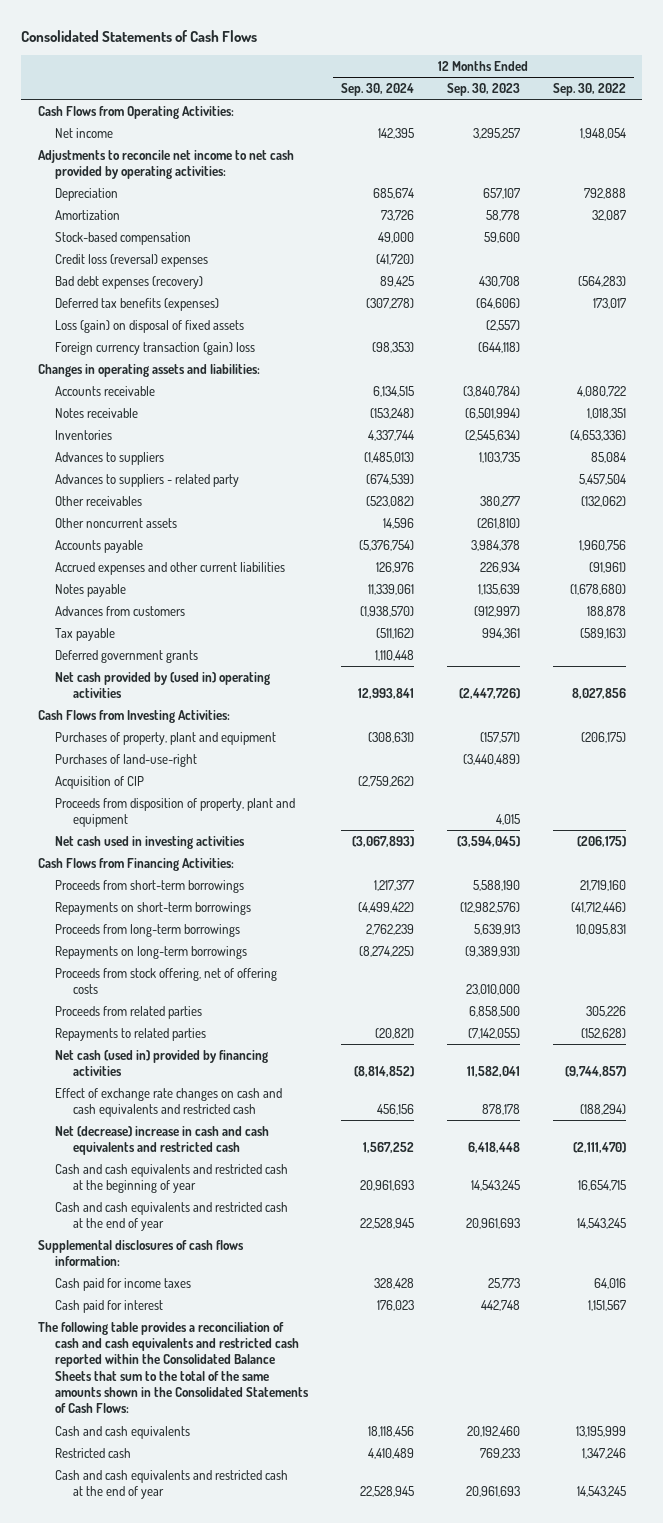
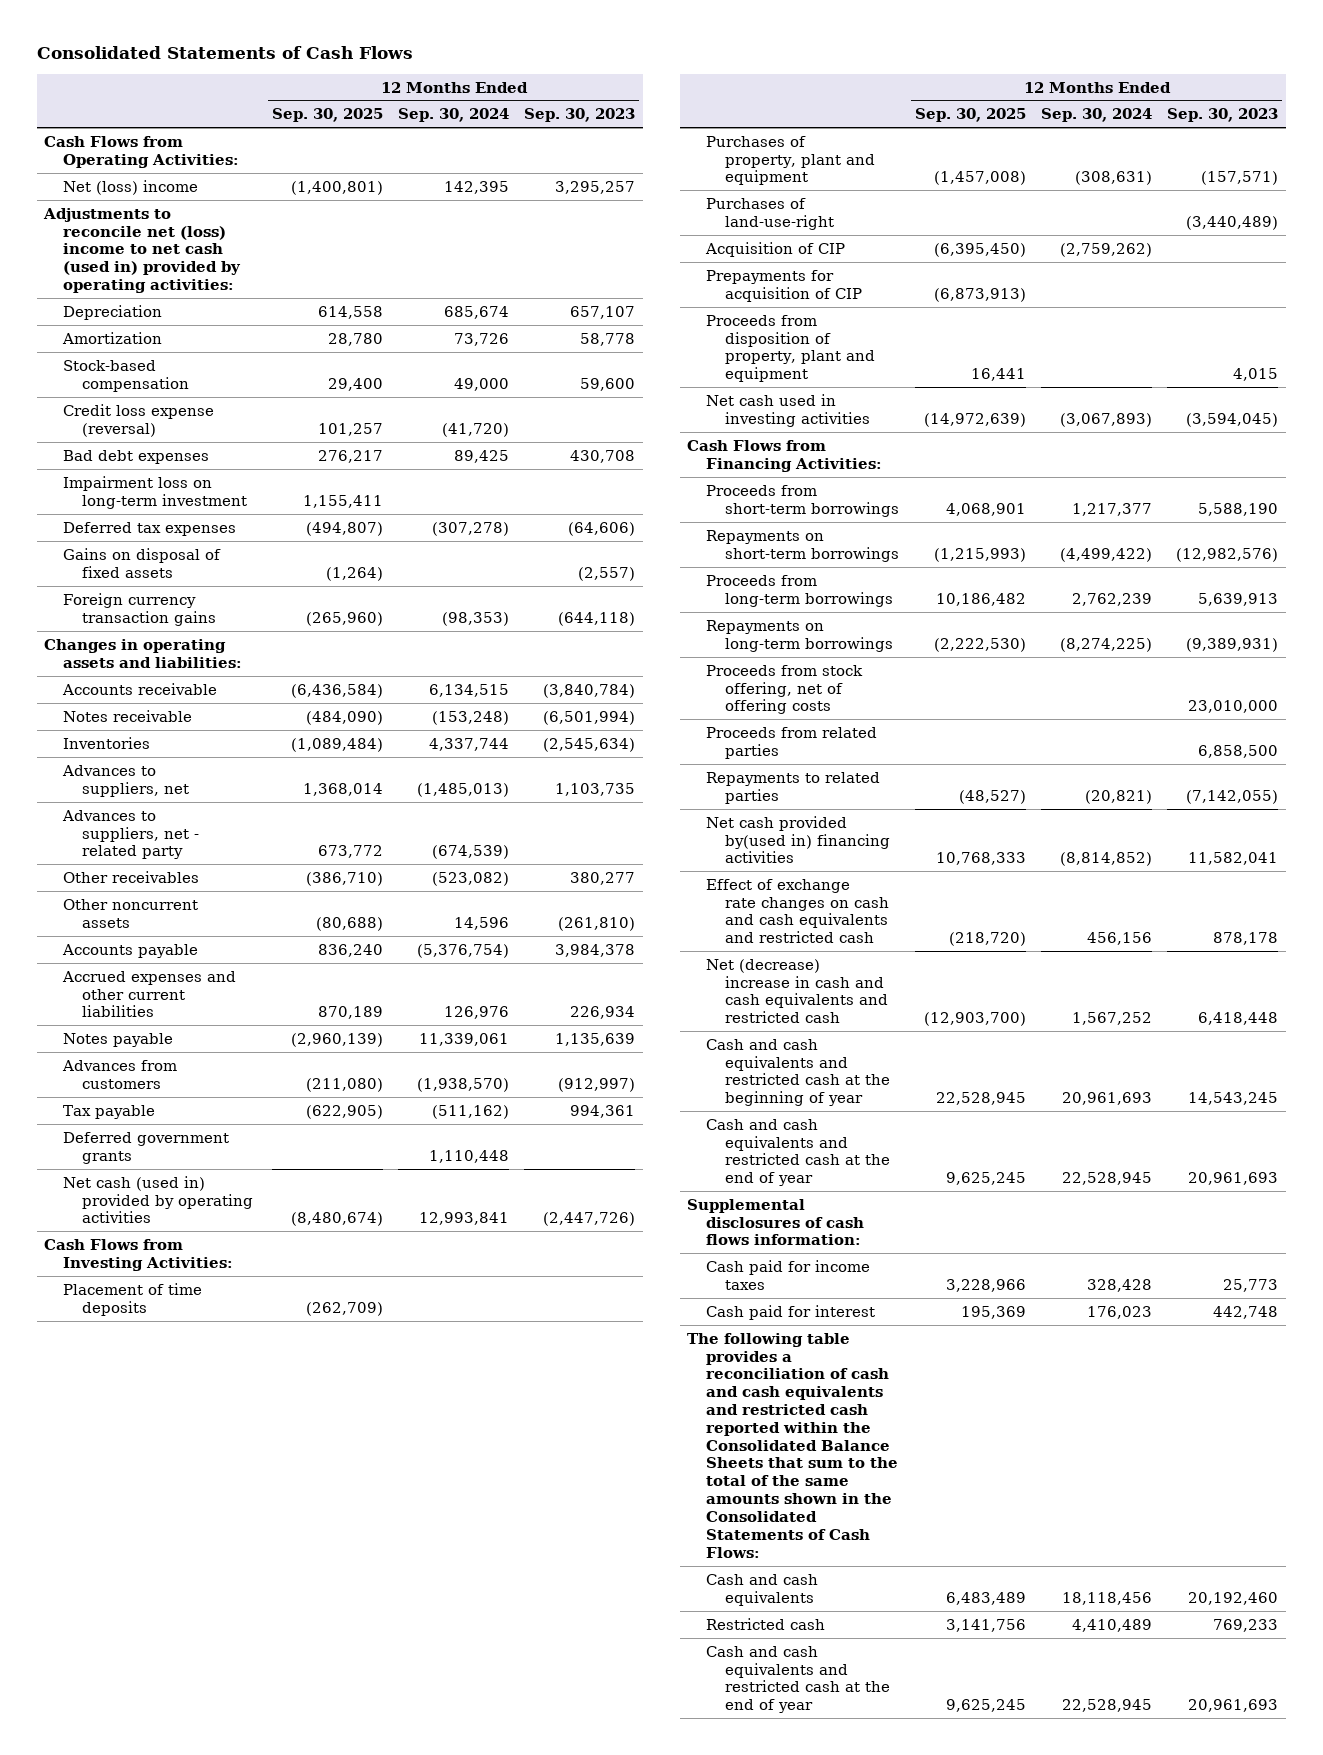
- | 12 Months Ended Sep. 30, 2024 | 12 Months Ended Sep. 30, 2023 | 12 Months Ended Sep. 30, 2022
+ | 12 Months Ended Sep. 30, 2025 | 12 Months Ended Sep. 30, 2024 | 12 Months Ended Sep. 30, 2023
- Net income | 142,395 | 3,295,257 | 1,948,054
- Adjustments to reconcile net income to net cash provided by operating activities:
+ Net (loss) income | (1,400,801) | 142,395 | 3,295,257
+ Adjustments to reconcile net (loss) income to net cash (used in) provided by operating activities:
- Credit loss (reversal) expenses | (41,720) | |
- Bad debt expenses (recovery) | 89,425 | 430,708 | (564,283)
- Deferred tax benefits (expenses) | (307,278) | (64,606) | 173,017
- Loss (gain) on disposal of fixed assets | | (2,557) |
- Foreign currency transaction (gain) loss | (98,353) | (644,118) |
+ Credit loss expense (reversal) | 101,257 | (41,720) |
+ Bad debt expenses | 276,217 | 89,425 | 430,708
+ Impairment loss on long-term investment | 1,155,411 | |
+ Deferred tax expenses | (494,807) | (307,278) | (64,606)
+ Gains on disposal of fixed assets | (1,264) | | (2,557)
+ Foreign currency transaction gains | (265,960) | (98,353) | (644,118)
- Advances to suppliers | (1,485,013) | 1,103,735 | 85,084
- Advances to suppliers - related party | (674,539) | | 5,457,504
+ Advances to suppliers, net | 1,368,014 | (1,485,013) | 1,103,735
+ Advances to suppliers, net - related party | 673,772 | (674,539) |
- Net cash provided by (used in) operating activities | 12,993,841 | (2,447,726) | 8,027,856
+ Net cash (used in) provided by operating activities | (8,480,674) | 12,993,841 | (2,447,726)
+ Placement of time deposits | (262,709) | |
+ Prepayments for acquisition of CIP | (6,873,913) | |
- Net cash (used in) provided by financing activities | (8,814,852) | 11,582,041 | (9,744,857)
+ Net cash provided by(used in) financing activities | 10,768,333 | (8,814,852) | 11,582,041

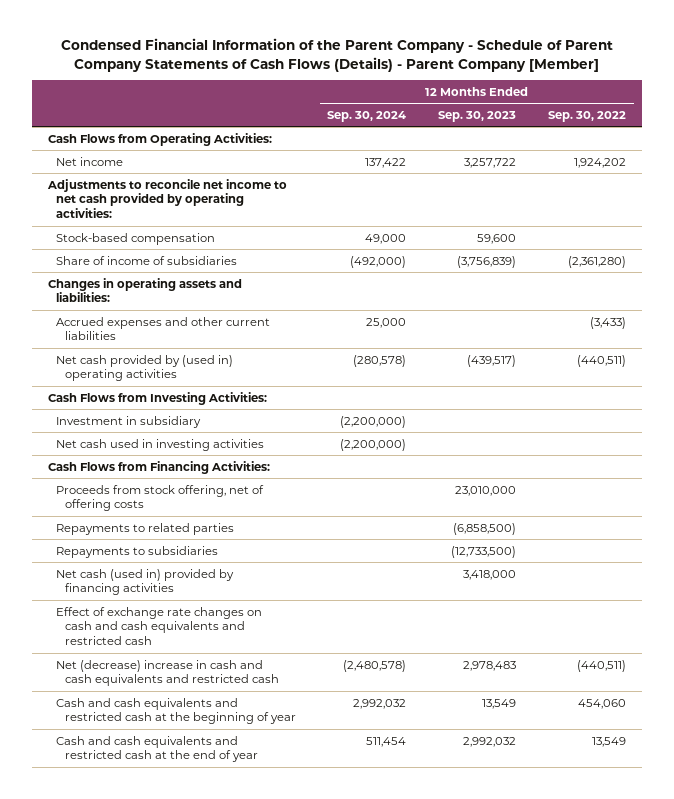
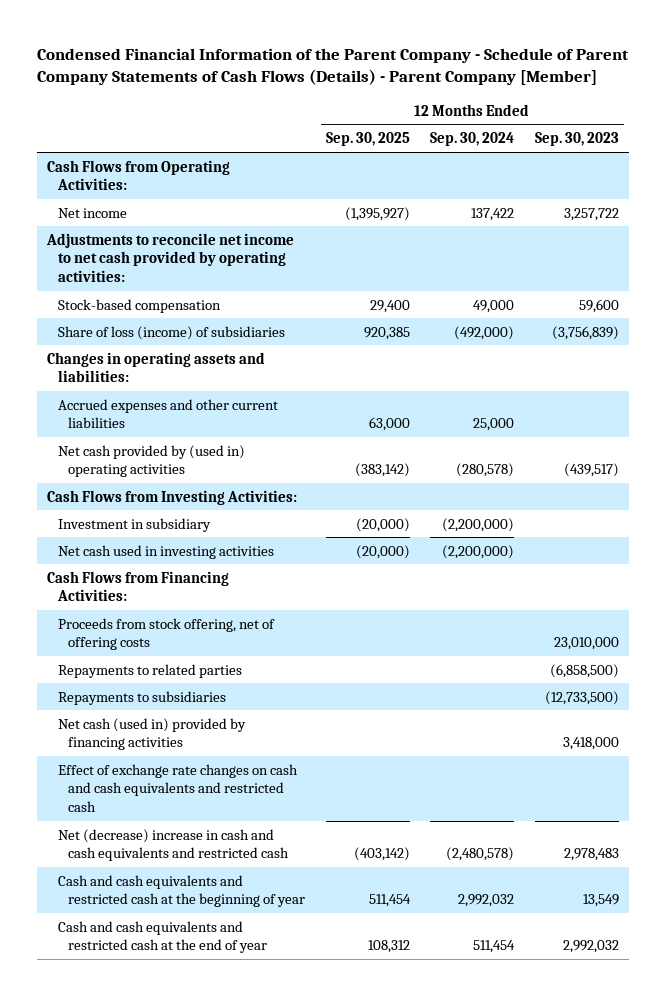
- | 12 Months Ended Sep. 30, 2024 | 12 Months Ended Sep. 30, 2023 | 12 Months Ended Sep. 30, 2022
+ | 12 Months Ended Sep. 30, 2025 | 12 Months Ended Sep. 30, 2024 | 12 Months Ended Sep. 30, 2023
- Share of income of subsidiaries | (492,000) | (3,756,839) | (2,361,280)
+ Share of loss (income) of subsidiaries | 920,385 | (492,000) | (3,756,839)

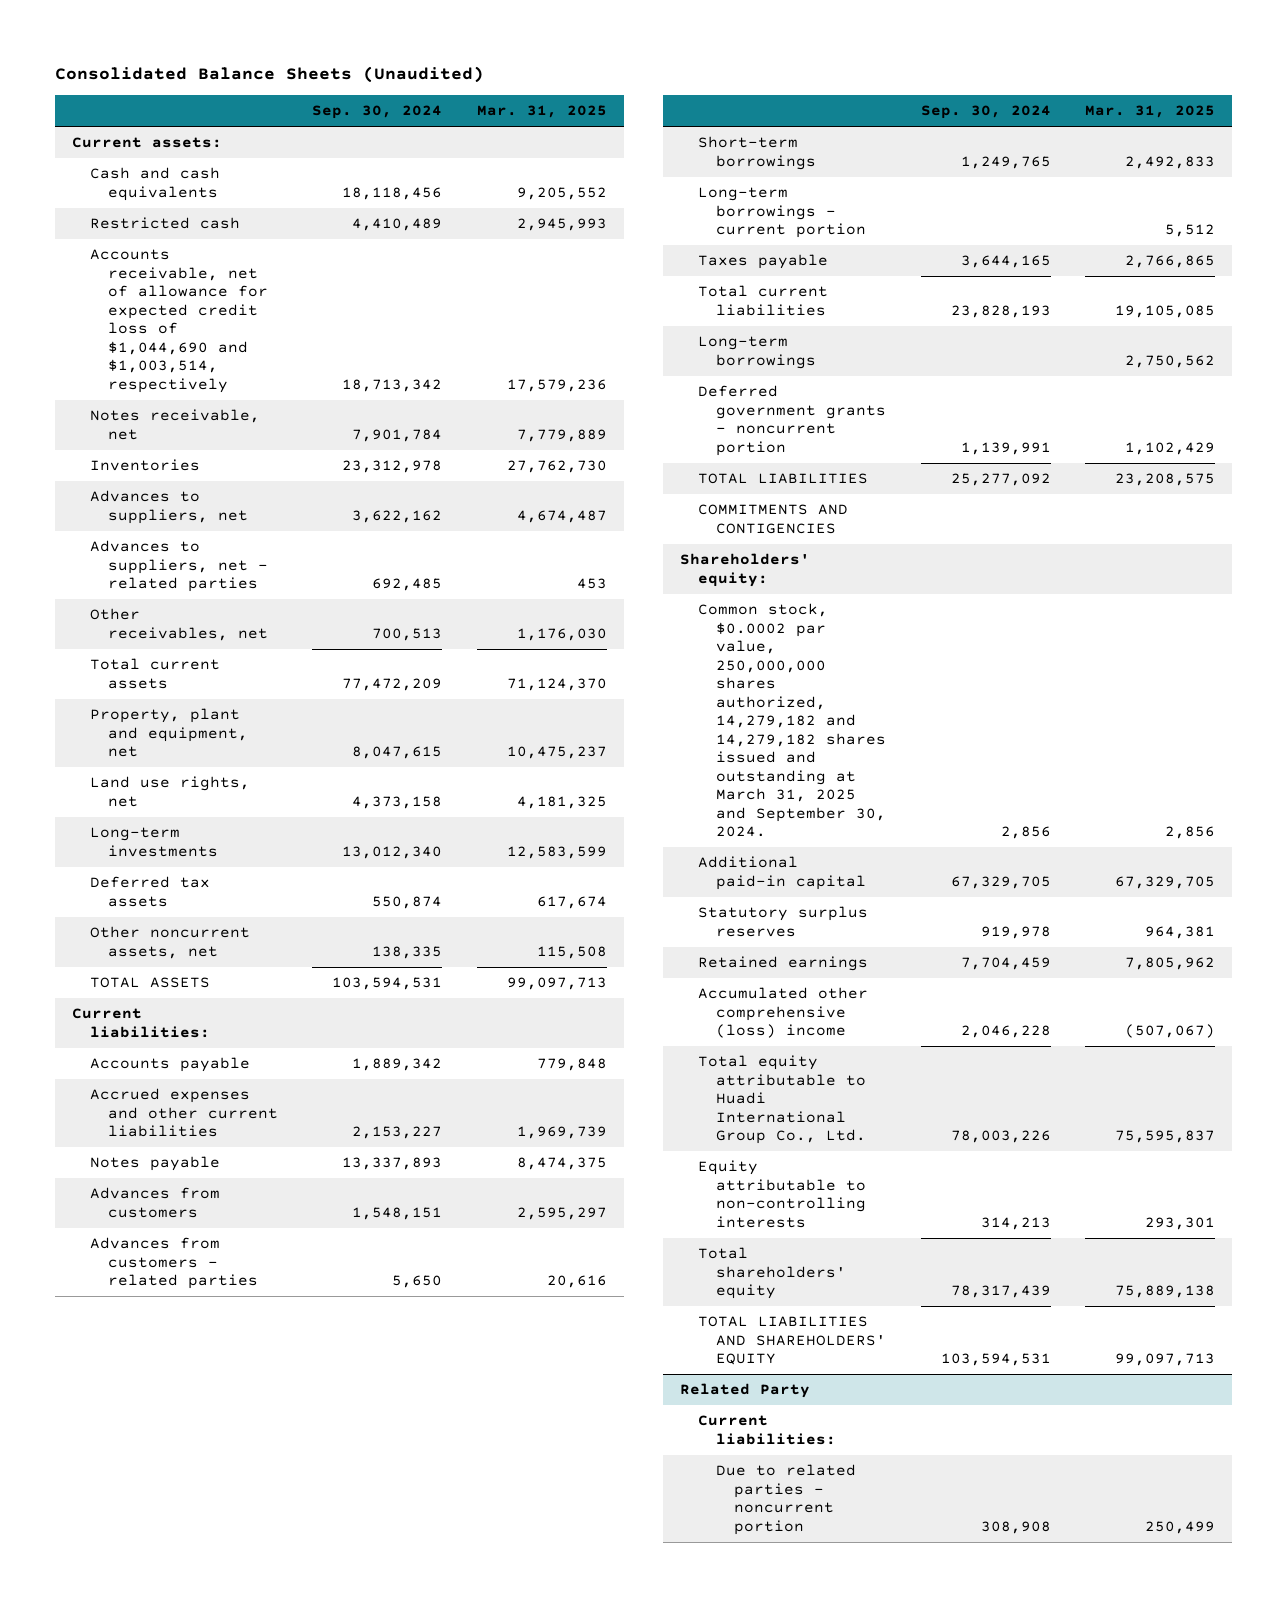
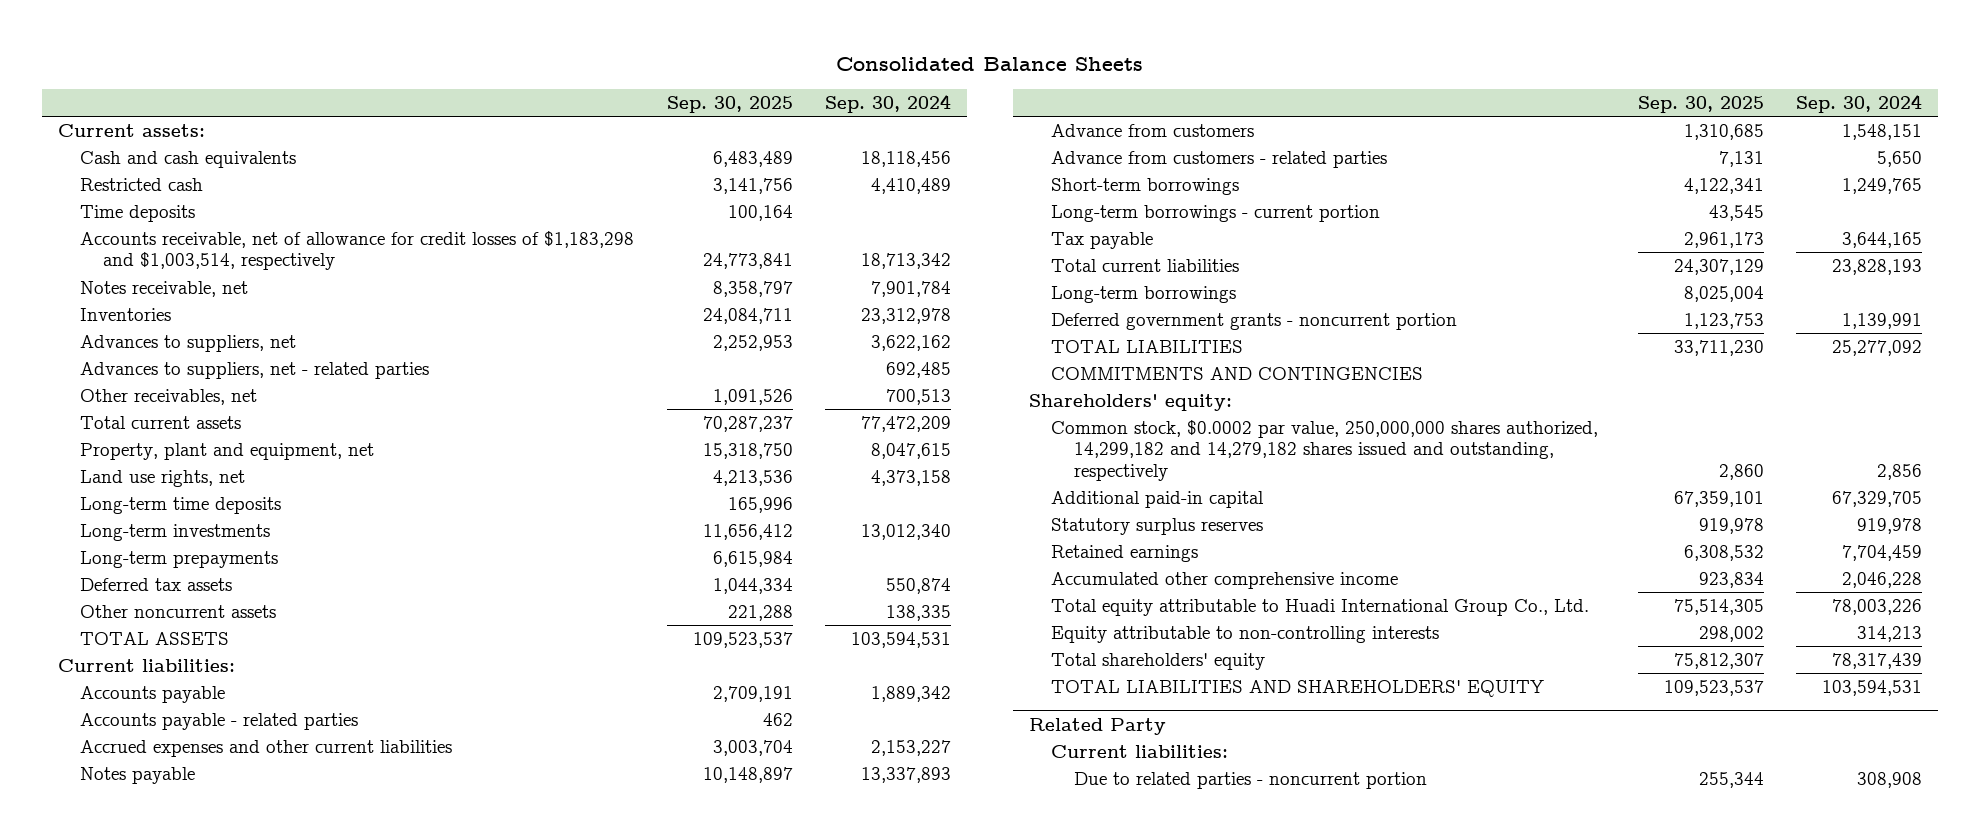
- Consolidated Balance Sheets (Unaudited)
+ Consolidated Balance Sheets
- | Sep. 30, 2024 | Mar. 31, 2025
+ | Sep. 30, 2025 | Sep. 30, 2024
- Accounts receivable, net of allowance for expected credit loss of $1,044,690 and $1,003,514, respectively | 18,713,342 | 17,579,236
+ Time deposits | 100,164 |
+ Accounts receivable, net of allowance for credit losses of $1,183,298 and $1,003,514, respectively | 24,773,841 | 18,713,342
+ Long-term time deposits | 165,996 |
+ Long-term prepayments | 6,615,984 |
- Other noncurrent assets, net | 138,335 | 115,508
+ Other noncurrent assets | 221,288 | 138,335
+ Accounts payable - related parties | 462 |
- Advances from customers | 1,548,151 | 2,595,297
- Advances from customers - related parties | 5,650 | 20,616
+ Advance from customers | 1,310,685 | 1,548,151
+ Advance from customers - related parties | 7,131 | 5,650
- Taxes payable | 3,644,165 | 2,766,865
+ Tax payable | 2,961,173 | 3,644,165
- COMMITMENTS AND CONTIGENCIES
+ COMMITMENTS AND CONTINGENCIES
- Common stock, $0.0002 par value, 250,000,000 shares authorized, 14,279,182 and 14,279,182 shares issued and outstanding at March 31, 2025 and September 30, 2024. | 2,856 | 2,856
+ Common stock, $0.0002 par value, 250,000,000 shares authorized, 14,299,182 and 14,279,182 shares issued and outstanding, respectively | 2,860 | 2,856
- Accumulated other comprehensive (loss) income | 2,046,228 | (507,067)
+ Accumulated other comprehensive income | 923,834 | 2,046,228

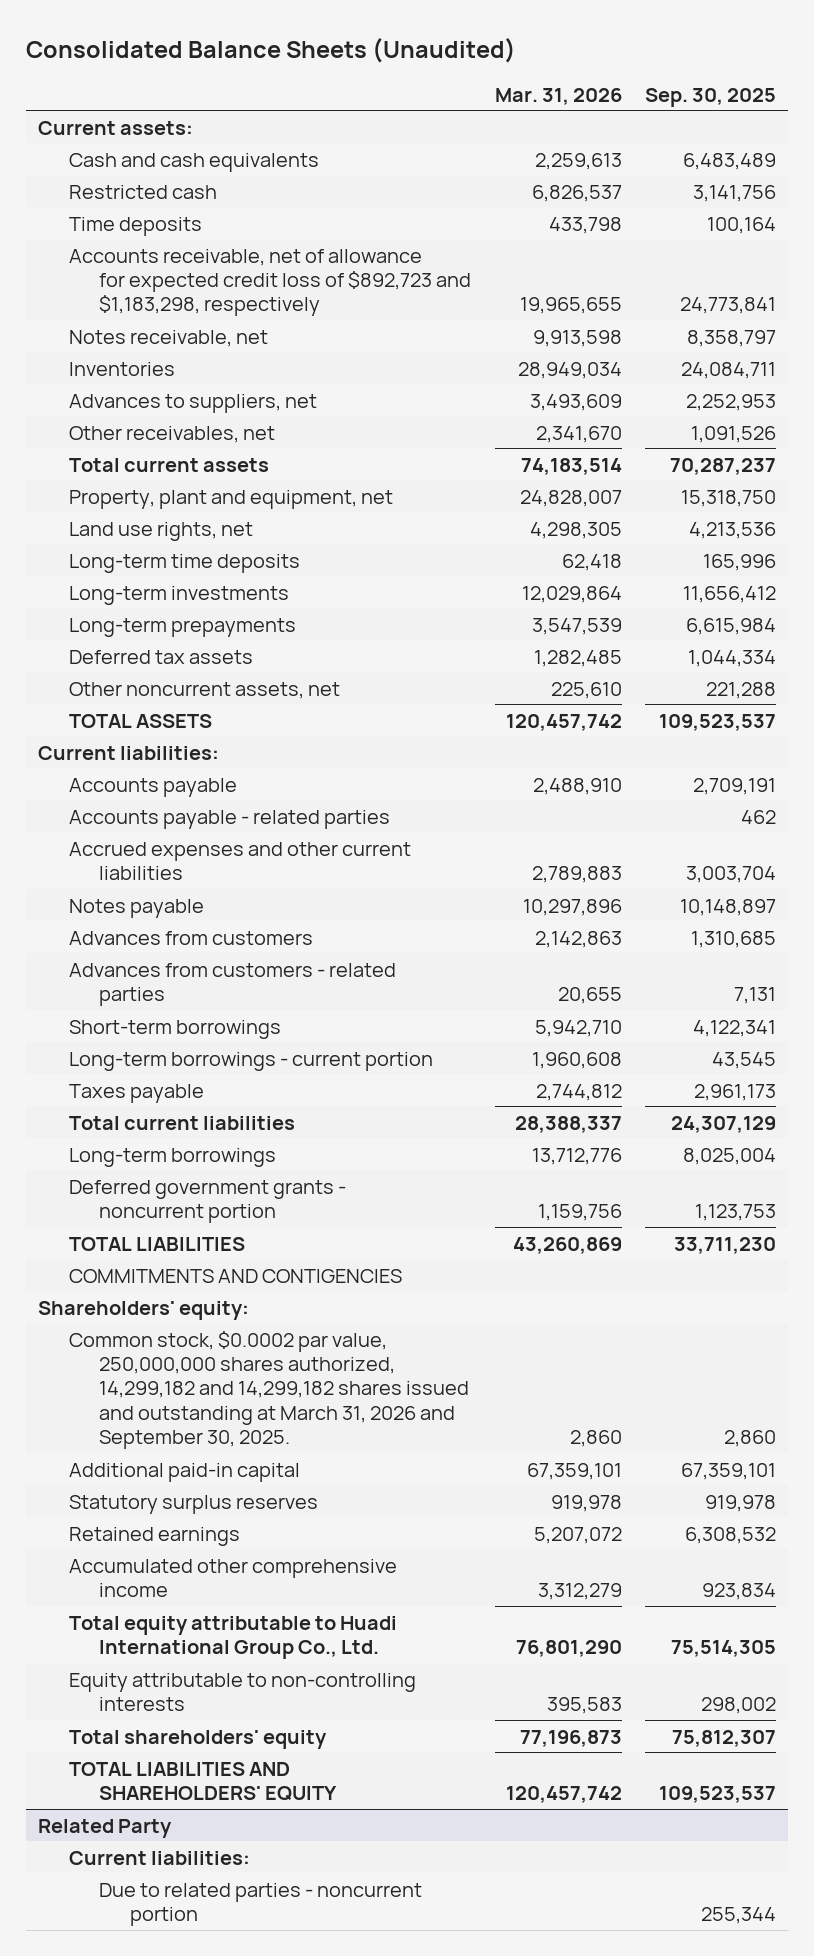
- Consolidated Balance Sheets
+ Consolidated Balance Sheets (Unaudited)
- | Sep. 30, 2025 | Sep. 30, 2024
+ | Mar. 31, 2026 | Sep. 30, 2025
- Accounts receivable, net of allowance for credit losses of $1,183,298 and $1,003,514, respectively | 24,773,841 | 18,713,342
+ Accounts receivable, net of allowance for expected credit loss of $892,723 and $1,183,298, respectively | 19,965,655 | 24,773,841
- Advances to suppliers, net - related parties | | 692,485
- Other noncurrent assets | 221,288 | 138,335
+ Other noncurrent assets, net | 225,610 | 221,288
- Advance from customers | 1,310,685 | 1,548,151
- Advance from customers - related parties | 7,131 | 5,650
+ Advances from customers | 2,142,863 | 1,310,685
+ Advances from customers - related parties | 20,655 | 7,131
- Tax payable | 2,961,173 | 3,644,165
+ Taxes payable | 2,744,812 | 2,961,173
- COMMITMENTS AND CONTINGENCIES
+ COMMITMENTS AND CONTIGENCIES
- Common stock, $0.0002 par value, 250,000,000 shares authorized, 14,299,182 and 14,279,182 shares issued and outstanding, respectively | 2,860 | 2,856
+ Common stock, $0.0002 par value, 250,000,000 shares authorized, 14,299,182 and 14,299,182 shares issued and outstanding at March 31, 2026 and September 30, 2025. | 2,860 | 2,860

